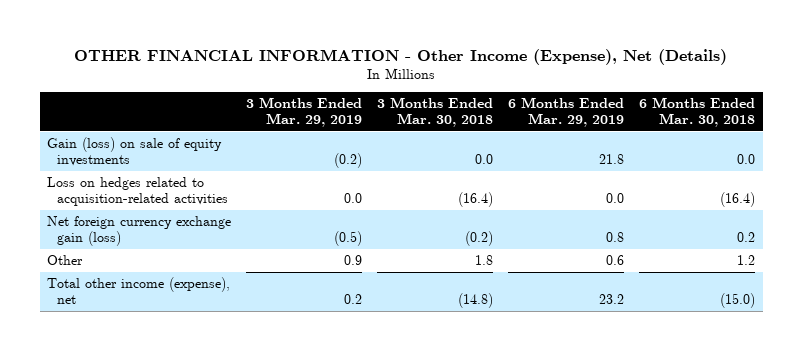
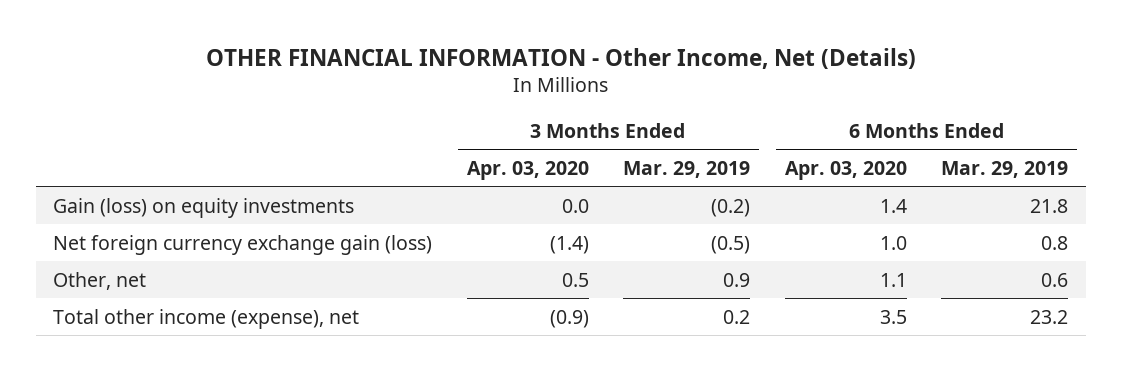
- OTHER FINANCIAL INFORMATION - Other Income (Expense), Net (Details)
+ OTHER FINANCIAL INFORMATION - Other Income, Net (Details)
- | 3 Months Ended Mar. 29, 2019 | 3 Months Ended Mar. 30, 2018 | 6 Months Ended Mar. 29, 2019 | 6 Months Ended Mar. 30, 2018
+ | 3 Months Ended Apr. 03, 2020 | 3 Months Ended Mar. 29, 2019 | 6 Months Ended Apr. 03, 2020 | 6 Months Ended Mar. 29, 2019
- Gain (loss) on sale of equity investments | (0.2) | 0.0 | 21.8 | 0.0
- Loss on hedges related to acquisition-related activities | 0.0 | (16.4) | 0.0 | (16.4)
+ Gain (loss) on equity investments | 0.0 | (0.2) | 1.4 | 21.8
- Other | 0.9 | 1.8 | 0.6 | 1.2
+ Other, net | 0.5 | 0.9 | 1.1 | 0.6

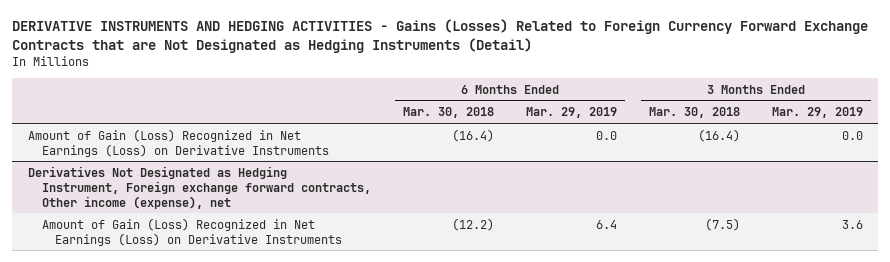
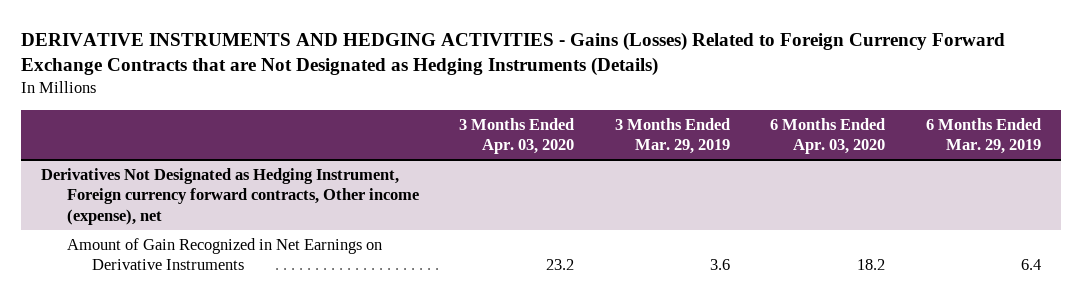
- DERIVATIVE INSTRUMENTS AND HEDGING ACTIVITIES - Gains (Losses) Related to Foreign Currency Forward Exchange Contracts that are Not Designated as Hedging Instruments (Detail)
+ DERIVATIVE INSTRUMENTS AND HEDGING ACTIVITIES - Gains (Losses) Related to Foreign Currency Forward Exchange Contracts that are Not Designated as Hedging Instruments (Details)
- | 6 Months Ended Mar. 30, 2018 | 6 Months Ended Mar. 29, 2019 | 3 Months Ended Mar. 30, 2018 | 3 Months Ended Mar. 29, 2019
+ | 3 Months Ended Apr. 03, 2020 | 3 Months Ended Mar. 29, 2019 | 6 Months Ended Apr. 03, 2020 | 6 Months Ended Mar. 29, 2019
- Amount of Gain (Loss) Recognized in Net Earnings (Loss) on Derivative Instruments | (16.4) | 0.0 | (16.4) | 0.0
- Derivatives Not Designated as Hedging Instrument, Foreign exchange forward contracts, Other income (expense), net
- Amount of Gain (Loss) Recognized in Net Earnings (Loss) on Derivative Instruments | (12.2) | 6.4 | (7.5) | 3.6
+ Derivatives Not Designated as Hedging Instrument, Foreign currency forward contracts, Other income (expense), net
+ Amount of Gain Recognized in Net Earnings on Derivative Instruments | 23.2 | 3.6 | 18.2 | 6.4

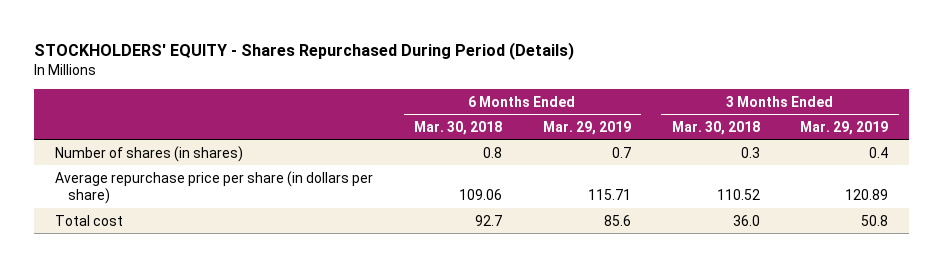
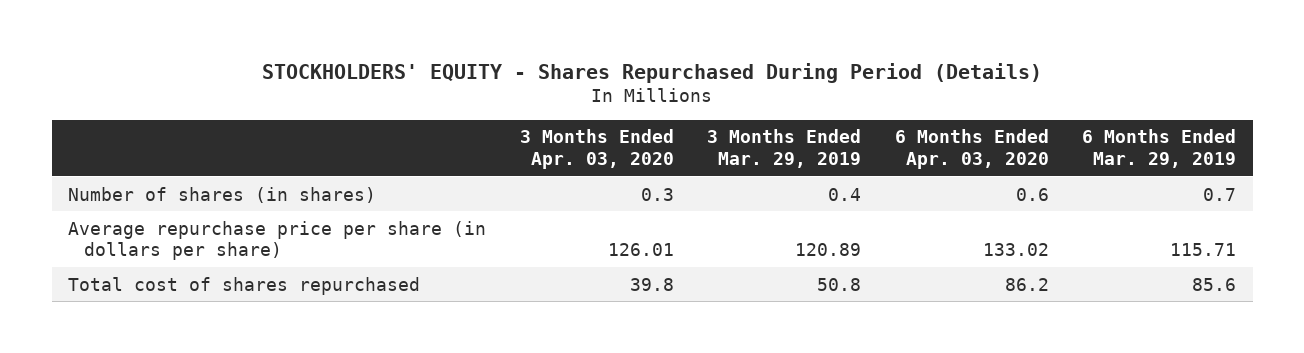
- | 6 Months Ended Mar. 30, 2018 | 6 Months Ended Mar. 29, 2019 | 3 Months Ended Mar. 30, 2018 | 3 Months Ended Mar. 29, 2019
+ | 3 Months Ended Apr. 03, 2020 | 3 Months Ended Mar. 29, 2019 | 6 Months Ended Apr. 03, 2020 | 6 Months Ended Mar. 29, 2019
- Total cost | 92.7 | 85.6 | 36.0 | 50.8
+ Total cost of shares repurchased | 39.8 | 50.8 | 86.2 | 85.6

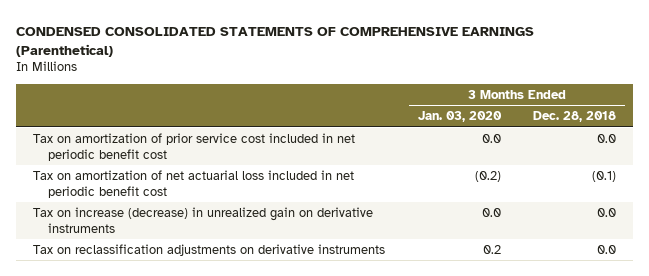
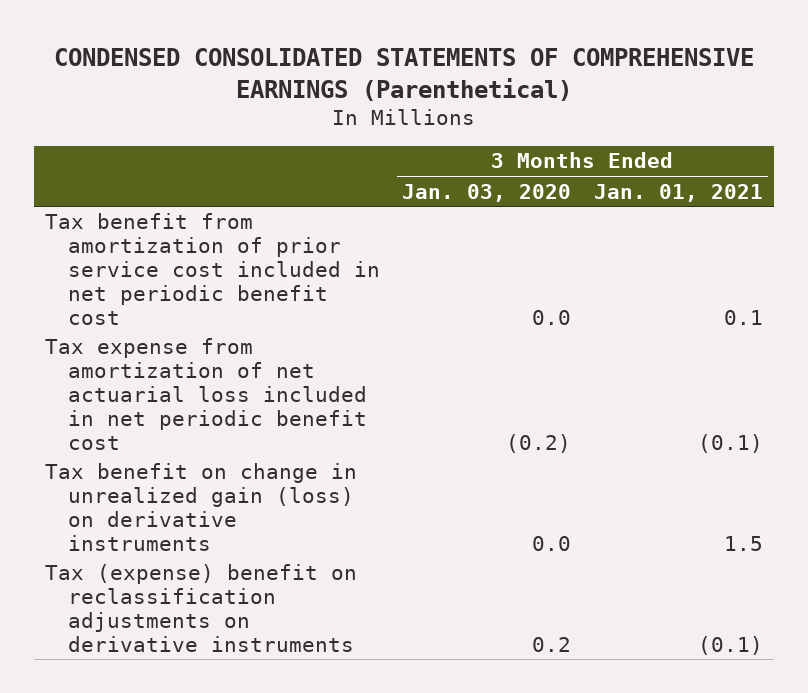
- | 3 Months Ended Jan. 03, 2020 | 3 Months Ended Dec. 28, 2018
+ | 3 Months Ended Jan. 03, 2020 | 3 Months Ended Jan. 01, 2021
- Tax on amortization of prior service cost included in net periodic benefit cost | 0.0 | 0.0
- Tax on amortization of net actuarial loss included in net periodic benefit cost | (0.2) | (0.1)
- Tax on increase (decrease) in unrealized gain on derivative instruments | 0.0 | 0.0
- Tax on reclassification adjustments on derivative instruments | 0.2 | 0.0
+ Tax benefit from amortization of prior service cost included in net periodic benefit cost | 0.0 | 0.1
+ Tax expense from amortization of net actuarial loss included in net periodic benefit cost | (0.2) | (0.1)
+ Tax benefit on change in unrealized gain (loss) on derivative instruments | 0.0 | 1.5
+ Tax (expense) benefit on reclassification adjustments on derivative instruments | 0.2 | (0.1)

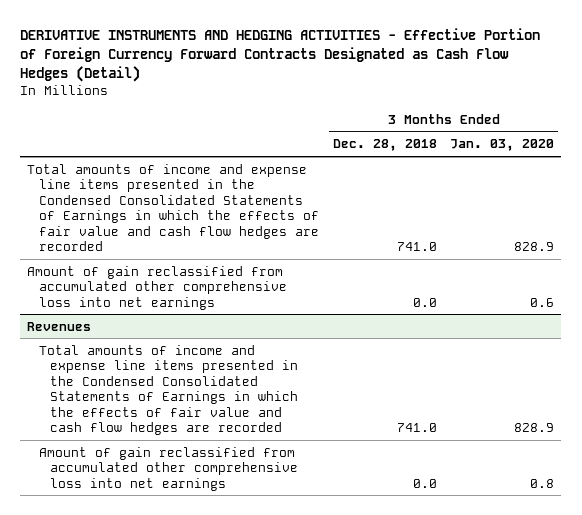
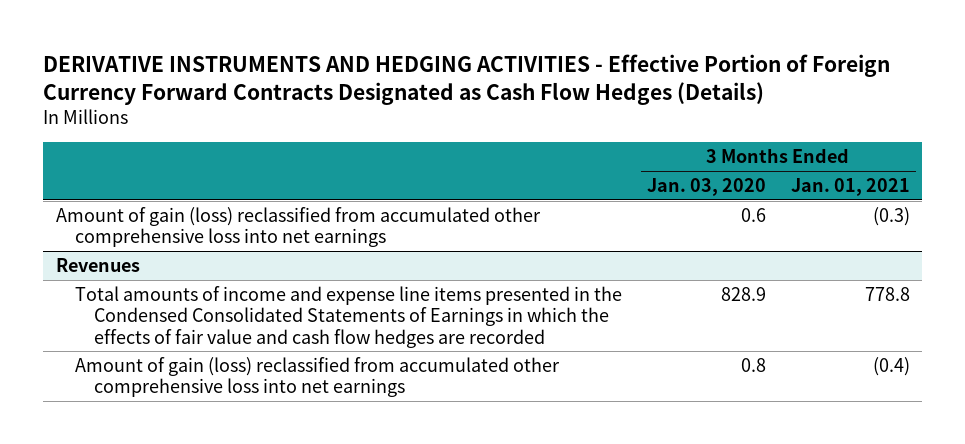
- DERIVATIVE INSTRUMENTS AND HEDGING ACTIVITIES - Effective Portion of Foreign Currency Forward Contracts Designated as Cash Flow Hedges (Detail)
+ DERIVATIVE INSTRUMENTS AND HEDGING ACTIVITIES - Effective Portion of Foreign Currency Forward Contracts Designated as Cash Flow Hedges (Details)
- | 3 Months Ended Dec. 28, 2018 | 3 Months Ended Jan. 03, 2020
+ | 3 Months Ended Jan. 03, 2020 | 3 Months Ended Jan. 01, 2021
- Total amounts of income and expense line items presented in the Condensed Consolidated Statements of Earnings in which the effects of fair value and cash flow hedges are recorded | 741.0 | 828.9
- Amount of gain reclassified from accumulated other comprehensive loss into net earnings | 0.0 | 0.6
+ Amount of gain (loss) reclassified from accumulated other comprehensive loss into net earnings | 0.6 | (0.3)
@ Revenues
- Amount of gain reclassified from accumulated other comprehensive loss into net earnings | 0.0 | 0.8
+ Amount of gain (loss) reclassified from accumulated other comprehensive loss into net earnings | 0.8 | (0.4)

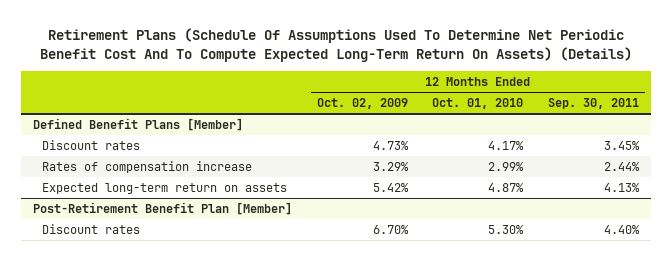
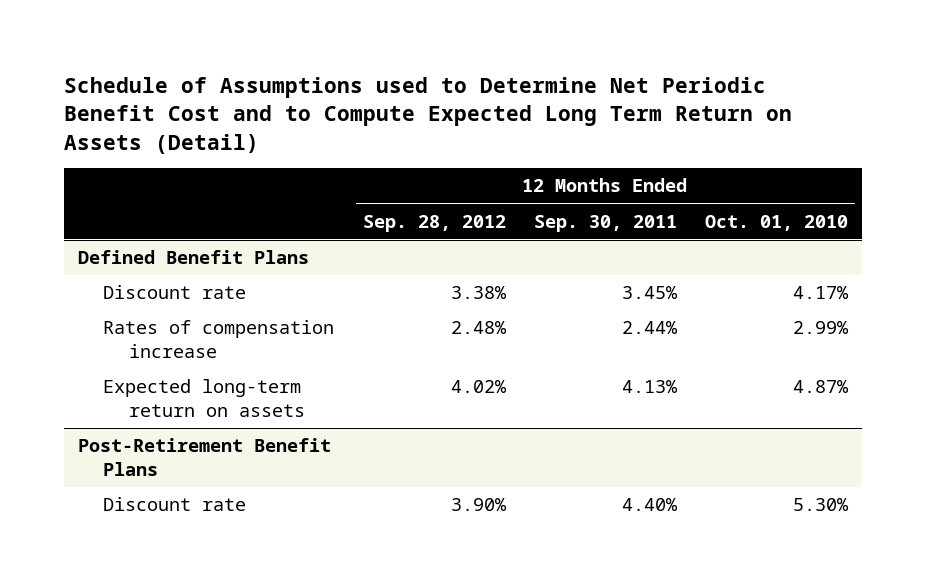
- Retirement Plans (Schedule Of Assumptions Used To Determine Net Periodic Benefit Cost And To Compute Expected Long-Term Return On Assets) (Details)
+ Schedule of Assumptions used to Determine Net Periodic Benefit Cost and to Compute Expected Long Term Return on Assets (Detail)
- | 12 Months Ended Oct. 02, 2009 | 12 Months Ended Oct. 01, 2010 | 12 Months Ended Sep. 30, 2011
+ | 12 Months Ended Sep. 28, 2012 | 12 Months Ended Sep. 30, 2011 | 12 Months Ended Oct. 01, 2010
- Defined Benefit Plans [Member]
- Discount rates | 4.73% | 4.17% | 3.45%
+ Defined Benefit Plans
+ Discount rate | 3.38% | 3.45% | 4.17%
- Post-Retirement Benefit Plan [Member]
- Discount rates | 6.70% | 5.30% | 4.40%
+ Post-Retirement Benefit Plans
+ Discount rate | 3.90% | 4.40% | 5.30%

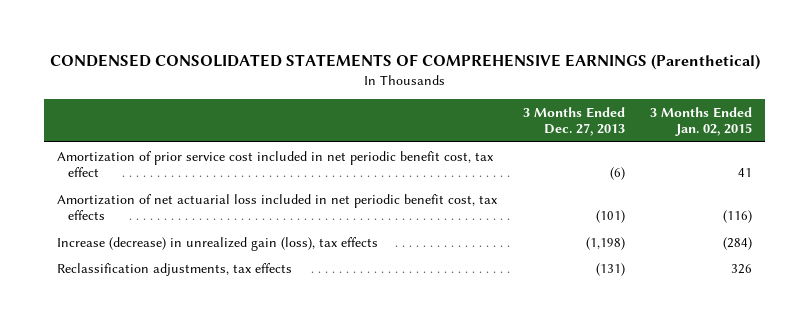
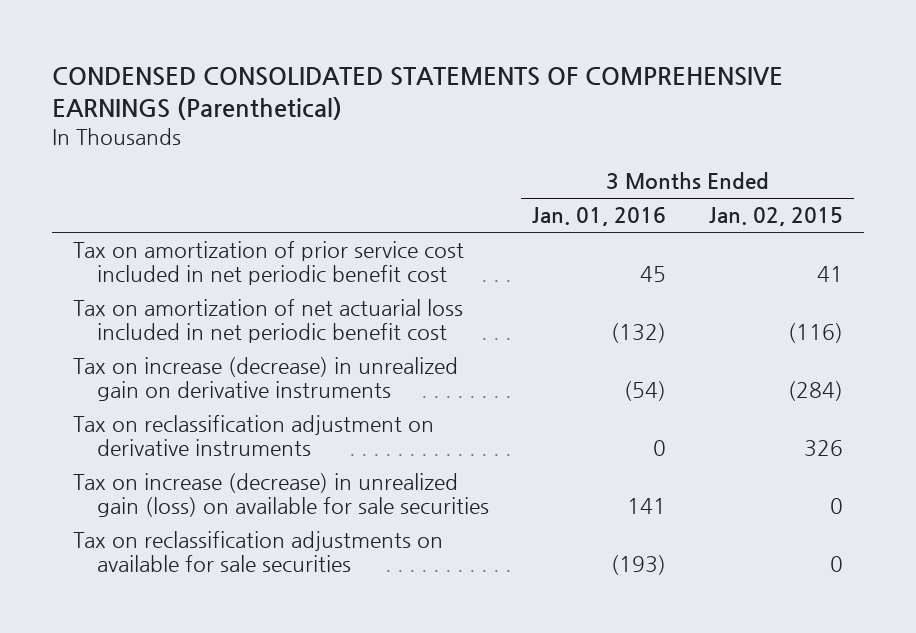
- | 3 Months Ended Dec. 27, 2013 | 3 Months Ended Jan. 02, 2015
+ | 3 Months Ended Jan. 01, 2016 | 3 Months Ended Jan. 02, 2015
- Amortization of prior service cost included in net periodic benefit cost, tax effect | (6) | 41
- Amortization of net actuarial loss included in net periodic benefit cost, tax effects | (101) | (116)
- Increase (decrease) in unrealized gain (loss), tax effects | (1,198) | (284)
- Reclassification adjustments, tax effects | (131) | 326
+ Tax on amortization of prior service cost included in net periodic benefit cost | 45 | 41
+ Tax on amortization of net actuarial loss included in net periodic benefit cost | (132) | (116)
+ Tax on increase (decrease) in unrealized gain on derivative instruments | (54) | (284)
+ Tax on reclassification adjustment on derivative instruments | 0 | 326
+ Tax on increase (decrease) in unrealized gain (loss) on available for sale securities | 141 | 0
+ Tax on reclassification adjustments on available for sale securities | (193) | 0

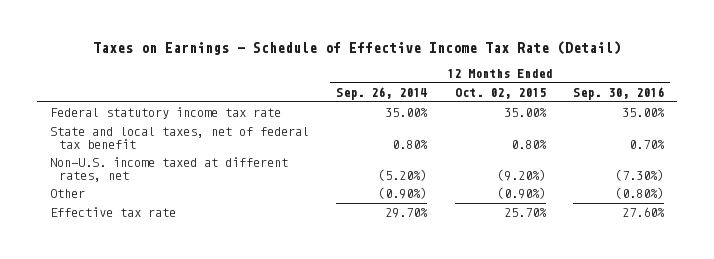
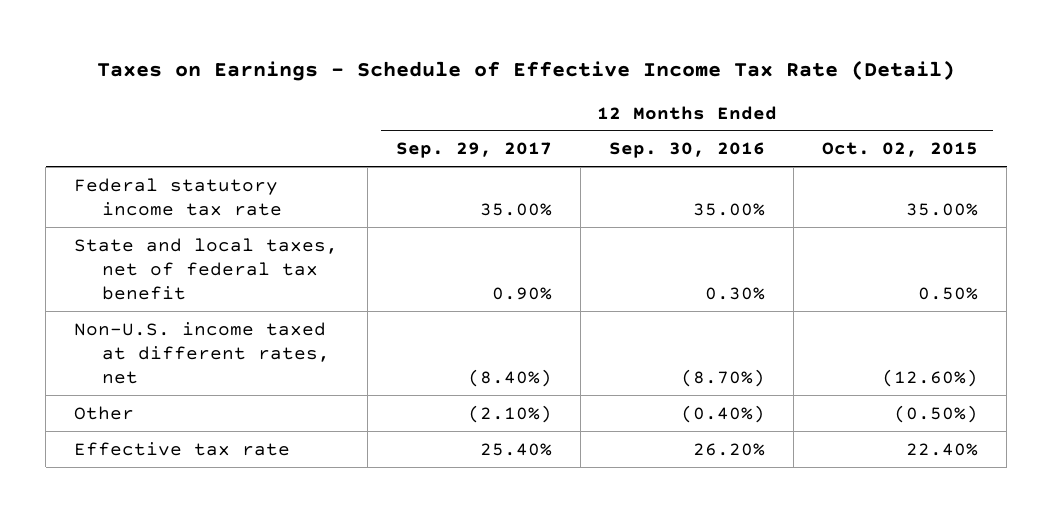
- | 12 Months Ended Sep. 26, 2014 | 12 Months Ended Oct. 02, 2015 | 12 Months Ended Sep. 30, 2016
+ | 12 Months Ended Sep. 29, 2017 | 12 Months Ended Sep. 30, 2016 | 12 Months Ended Oct. 02, 2015
- State and local taxes, net of federal tax benefit | 0.80% | 0.80% | 0.70%
- Non-U.S. income taxed at different rates, net | (5.20%) | (9.20%) | (7.30%)
- Other | (0.90%) | (0.90%) | (0.80%)
- Effective tax rate | 29.70% | 25.70% | 27.60%
+ State and local taxes, net of federal tax benefit | 0.90% | 0.30% | 0.50%
+ Non-U.S. income taxed at different rates, net | (8.40%) | (8.70%) | (12.60%)
+ Other | (2.10%) | (0.40%) | (0.50%)
+ Effective tax rate | 25.40% | 26.20% | 22.40%

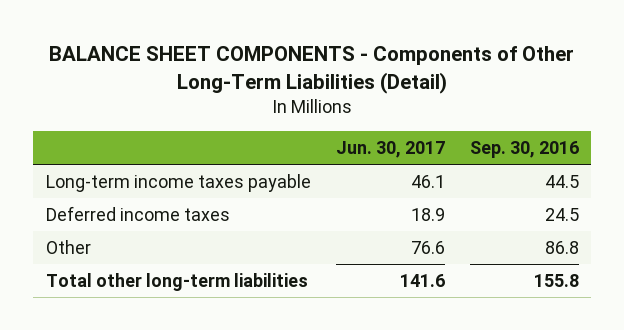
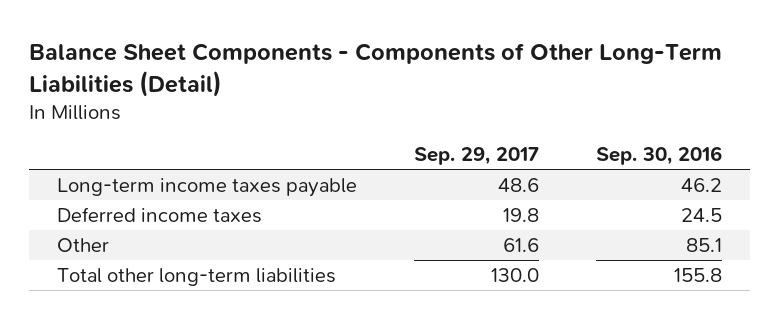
- BALANCE SHEET COMPONENTS - Components of Other Long-Term Liabilities (Detail)
+ Balance Sheet Components - Components of Other Long-Term Liabilities (Detail)
- | Jun. 30, 2017 | Sep. 30, 2016
+ | Sep. 29, 2017 | Sep. 30, 2016
- Long-term income taxes payable | 46.1 | 44.5
+ Long-term income taxes payable | 48.6 | 46.2
- Other | 76.6 | 86.8
+ Other | 61.6 | 85.1

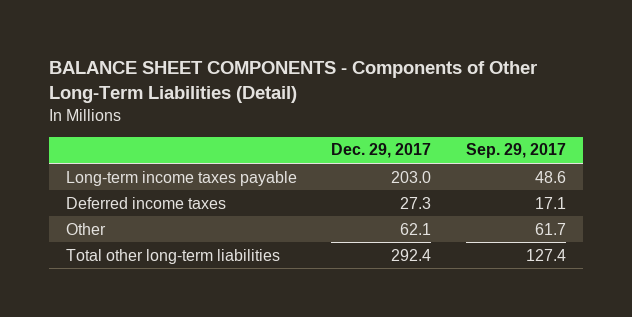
- Balance Sheet Components - Components of Other Long-Term Liabilities (Detail)
+ BALANCE SHEET COMPONENTS - Components of Other Long-Term Liabilities (Detail)
- | Sep. 29, 2017 | Sep. 30, 2016
+ | Dec. 29, 2017 | Sep. 29, 2017
- Deferred income taxes | 19.8 | 24.5
- Other | 61.6 | 85.1
- Total other long-term liabilities | 130.0 | 155.8
+ Deferred income taxes | 27.3 | 17.1
+ Other | 62.1 | 61.7
+ Total other long-term liabilities | 292.4 | 127.4

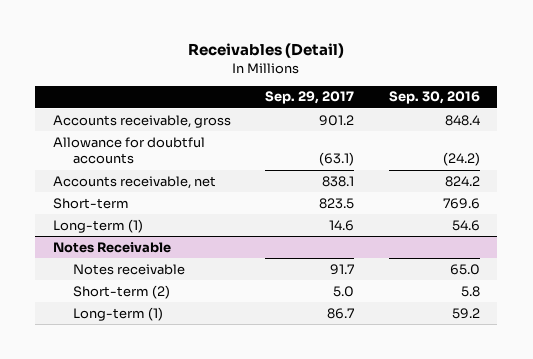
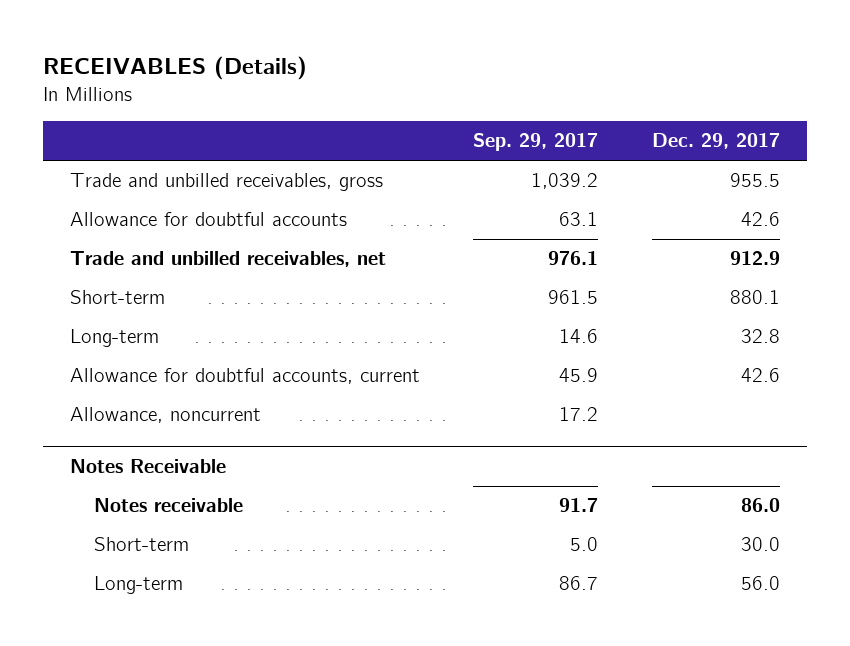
- Receivables (Detail)
+ RECEIVABLES (Details)
- | Sep. 29, 2017 | Sep. 30, 2016
+ | Sep. 29, 2017 | Dec. 29, 2017
- Accounts receivable, gross | 901.2 | 848.4
- Allowance for doubtful accounts | (63.1) | (24.2)
- Accounts receivable, net | 838.1 | 824.2
- Short-term | 823.5 | 769.6
- Long-term (1) | 14.6 | 54.6
+ Trade and unbilled receivables, gross | 1,039.2 | 955.5
+ Allowance for doubtful accounts | 63.1 | 42.6
+ Trade and unbilled receivables, net | 976.1 | 912.9
+ Short-term | 961.5 | 880.1
+ Long-term | 14.6 | 32.8
+ Allowance for doubtful accounts, current | 45.9 | 42.6
+ Allowance, noncurrent | 17.2 |
@ Notes Receivable
- Short-term (2) | 5.0 | 5.8
- Long-term (1) | 86.7 | 59.2
+ Short-term | 5.0 | 30.0
+ Long-term | 86.7 | 56.0

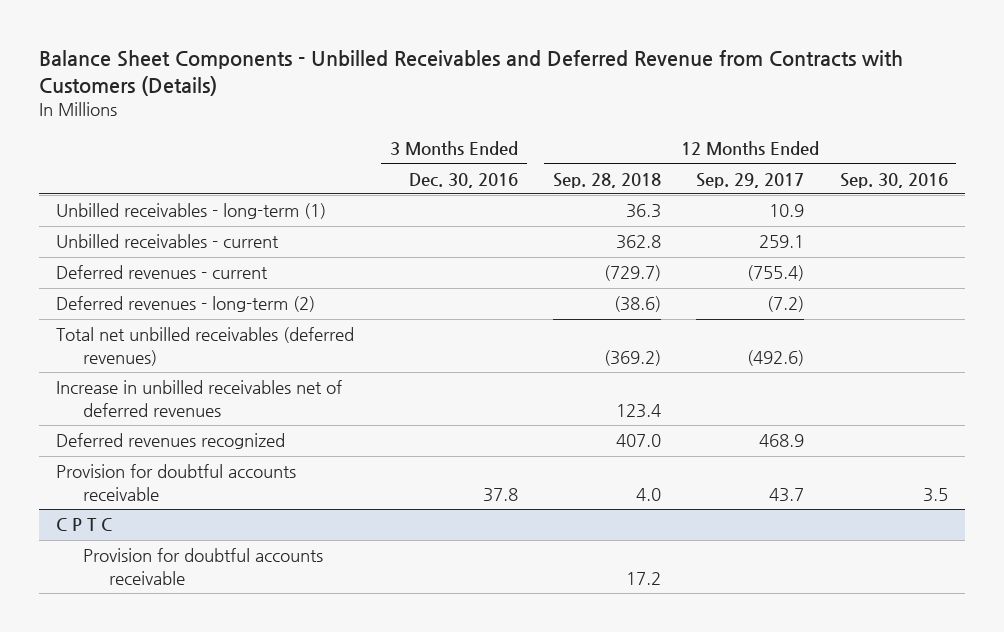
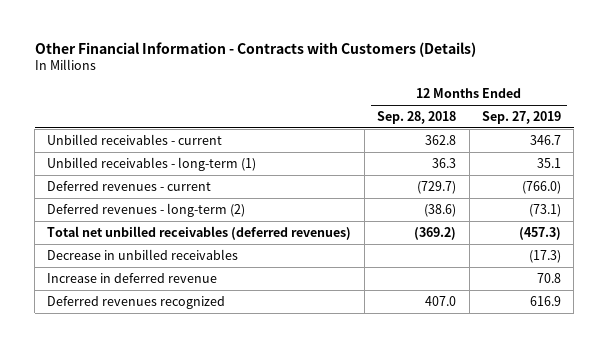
- Balance Sheet Components - Unbilled Receivables and Deferred Revenue from Contracts with Customers (Details)
+ Other Financial Information - Contracts with Customers (Details)
- | 3 Months Ended Dec. 30, 2016 | 12 Months Ended Sep. 28, 2018 | 12 Months Ended Sep. 29, 2017 | 12 Months Ended Sep. 30, 2016
+ | 12 Months Ended Sep. 28, 2018 | 12 Months Ended Sep. 27, 2019
moved down: Unbilled receivables - long-term (1) | 36.3 | 35.1
- Increase in unbilled receivables net of deferred revenues | | 123.4 | |
+ Decrease in unbilled receivables | | (17.3)
+ Increase in deferred revenue | | 70.8
- Provision for doubtful accounts receivable | 37.8 | 4.0 | 43.7 | 3.5
- C P T C
- Provision for doubtful accounts receivable | | 17.2 | |

